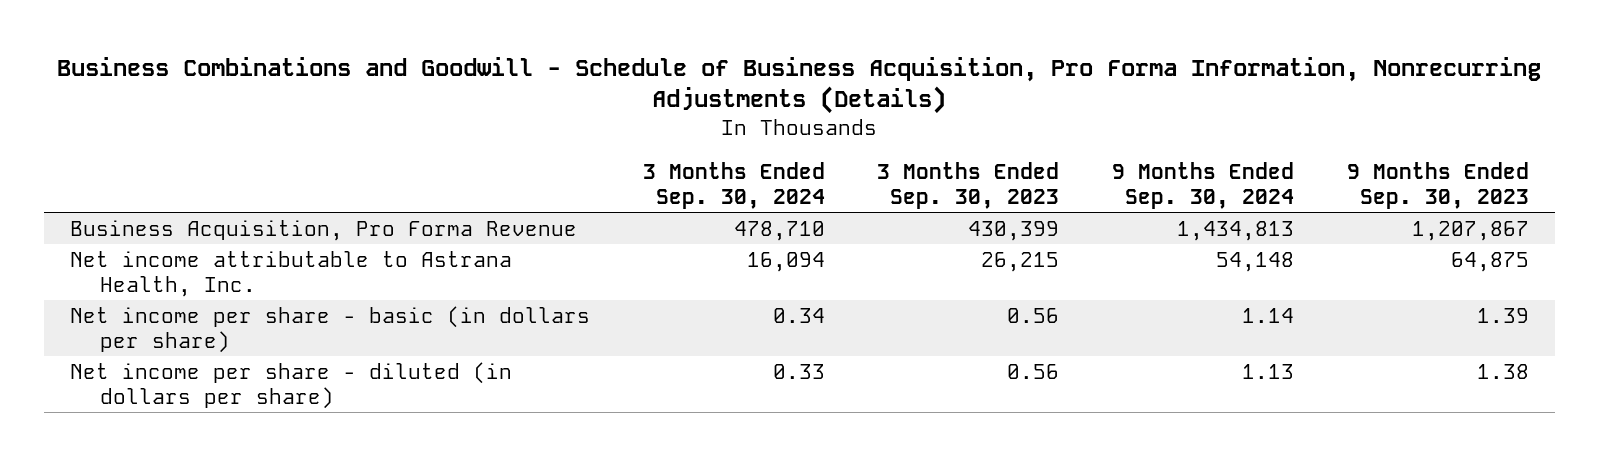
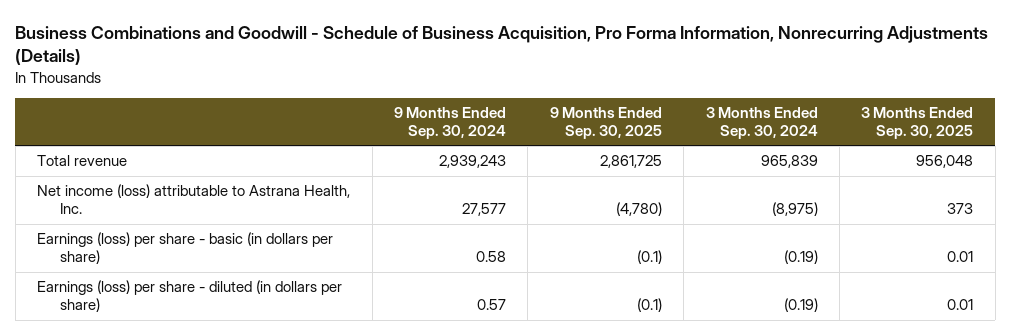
- | 3 Months Ended Sep. 30, 2024 | 3 Months Ended Sep. 30, 2023 | 9 Months Ended Sep. 30, 2024 | 9 Months Ended Sep. 30, 2023
+ | 9 Months Ended Sep. 30, 2024 | 9 Months Ended Sep. 30, 2025 | 3 Months Ended Sep. 30, 2024 | 3 Months Ended Sep. 30, 2025
- Business Acquisition, Pro Forma Revenue | 478,710 | 430,399 | 1,434,813 | 1,207,867
- Net income attributable to Astrana Health, Inc. | 16,094 | 26,215 | 54,148 | 64,875
- Net income per share - basic (in dollars per share) | 0.34 | 0.56 | 1.14 | 1.39
- Net income per share - diluted (in dollars per share) | 0.33 | 0.56 | 1.13 | 1.38
+ Total revenue | 2,939,243 | 2,861,725 | 965,839 | 956,048
+ Net income (loss) attributable to Astrana Health, Inc. | 27,577 | (4,780) | (8,975) | 373
+ Earnings (loss) per share - basic (in dollars per share) | 0.58 | (0.1) | (0.19) | 0.01
+ Earnings (loss) per share - diluted (in dollars per share) | 0.57 | (0.1) | (0.19) | 0.01

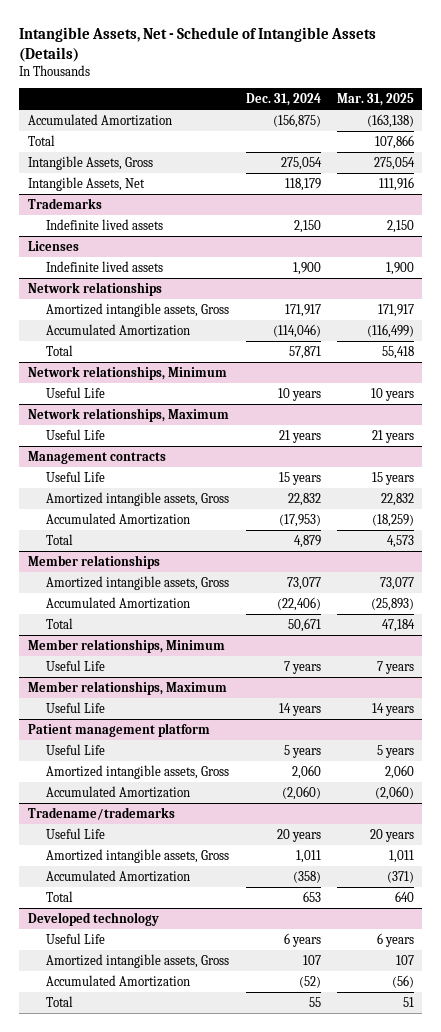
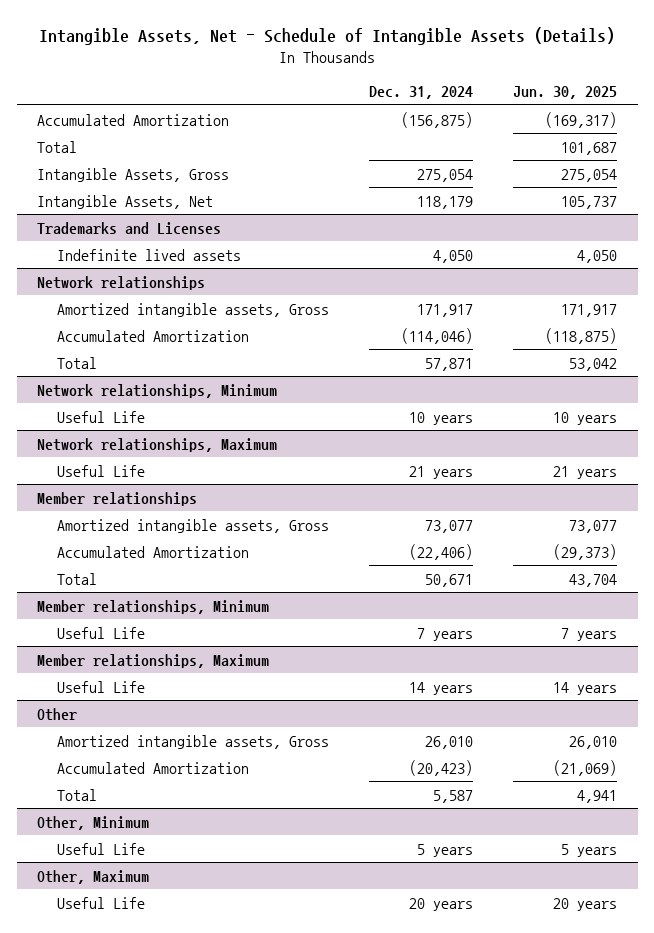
- | Dec. 31, 2024 | Mar. 31, 2025
+ | Dec. 31, 2024 | Jun. 30, 2025
- Trademarks
- Indefinite lived assets | 2,150 | 2,150
- Licenses
- Indefinite lived assets | 1,900 | 1,900
+ Trademarks and Licenses
+ Indefinite lived assets | 4,050 | 4,050
- Management contracts
- Useful Life | 15 years | 15 years
- Amortized intangible assets, Gross | 22,832 | 22,832
- Accumulated Amortization | (17,953) | (18,259)
- Total | 4,879 | 4,573
- Patient management platform
+ Other
+ Amortized intangible assets, Gross | 26,010 | 26,010
+ Accumulated Amortization | (20,423) | (21,069)
+ Total | 5,587 | 4,941
+ Other, Minimum
- Amortized intangible assets, Gross | 2,060 | 2,060
- Accumulated Amortization | (2,060) | (2,060)
- Tradename/trademarks
+ Other, Maximum
- Amortized intangible assets, Gross | 1,011 | 1,011
- Accumulated Amortization | (358) | (371)
- Total | 653 | 640
- Developed technology
- Useful Life | 6 years | 6 years
- Amortized intangible assets, Gross | 107 | 107
- Accumulated Amortization | (52) | (56)
- Total | 55 | 51

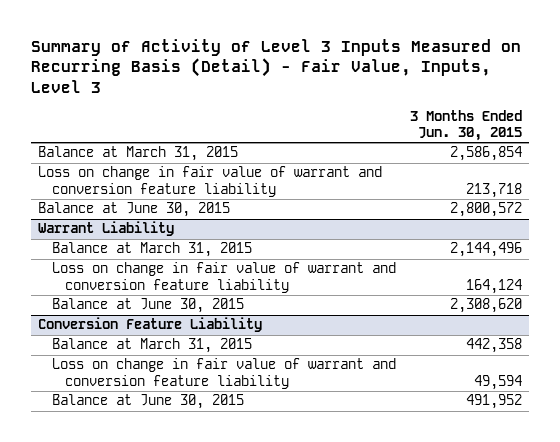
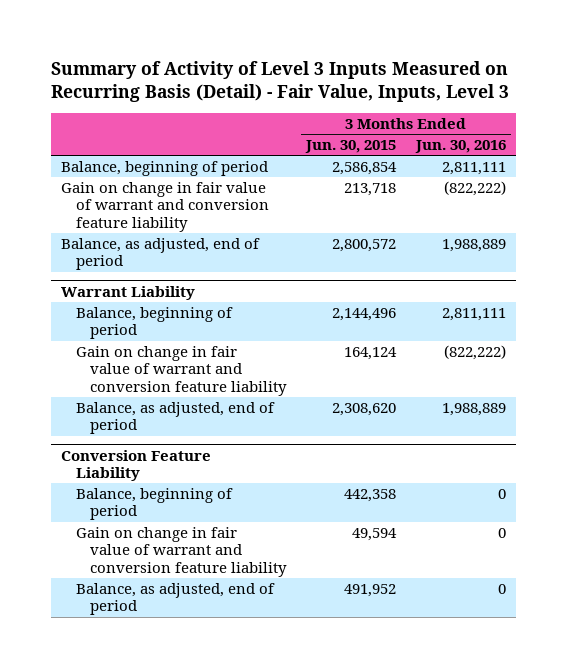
- | 3 Months Ended Jun. 30, 2015
+ | 3 Months Ended Jun. 30, 2015 | 3 Months Ended Jun. 30, 2016
- Balance at March 31, 2015 | 2,586,854
- Loss on change in fair value of warrant and conversion feature liability | 213,718
- Balance at June 30, 2015 | 2,800,572
+ Balance, beginning of period | 2,586,854 | 2,811,111
+ Gain on change in fair value of warrant and conversion feature liability | 213,718 | (822,222)
+ Balance, as adjusted, end of period | 2,800,572 | 1,988,889
@ Warrant Liability
- Balance at March 31, 2015 | 2,144,496
- Loss on change in fair value of warrant and conversion feature liability | 164,124
- Balance at June 30, 2015 | 2,308,620
+ Balance, beginning of period | 2,144,496 | 2,811,111
+ Gain on change in fair value of warrant and conversion feature liability | 164,124 | (822,222)
+ Balance, as adjusted, end of period | 2,308,620 | 1,988,889
@ Conversion Feature Liability
- Balance at March 31, 2015 | 442,358
- Loss on change in fair value of warrant and conversion feature liability | 49,594
- Balance at June 30, 2015 | 491,952
+ Balance, beginning of period | 442,358 | 0
+ Gain on change in fair value of warrant and conversion feature liability | 49,594 | 0
+ Balance, as adjusted, end of period | 491,952 | 0

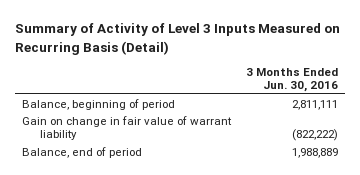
- Summary of Activity of Level 3 Inputs Measured on Recurring Basis (Detail) - Fair Value, Inputs, Level 3
+ Summary of Activity of Level 3 Inputs Measured on Recurring Basis (Detail)
- | 3 Months Ended Jun. 30, 2015 | 3 Months Ended Jun. 30, 2016
+ | 3 Months Ended Jun. 30, 2016
- Gain on change in fair value of warrant and conversion feature liability | 213,718 | (822,222)
- Balance, as adjusted, end of period | 2,800,572 | 1,988,889
- Warrant Liability
- Balance, beginning of period | 2,144,496 | 2,811,111
- Gain on change in fair value of warrant and conversion feature liability | 164,124 | (822,222)
- Balance, as adjusted, end of period | 2,308,620 | 1,988,889
- Conversion Feature Liability
- Balance, beginning of period | 442,358 | 0
- Gain on change in fair value of warrant and conversion feature liability | 49,594 | 0
- Balance, as adjusted, end of period | 491,952 | 0
+ Gain on change in fair value of warrant liability | (822,222)
+ Balance, end of period | 1,988,889

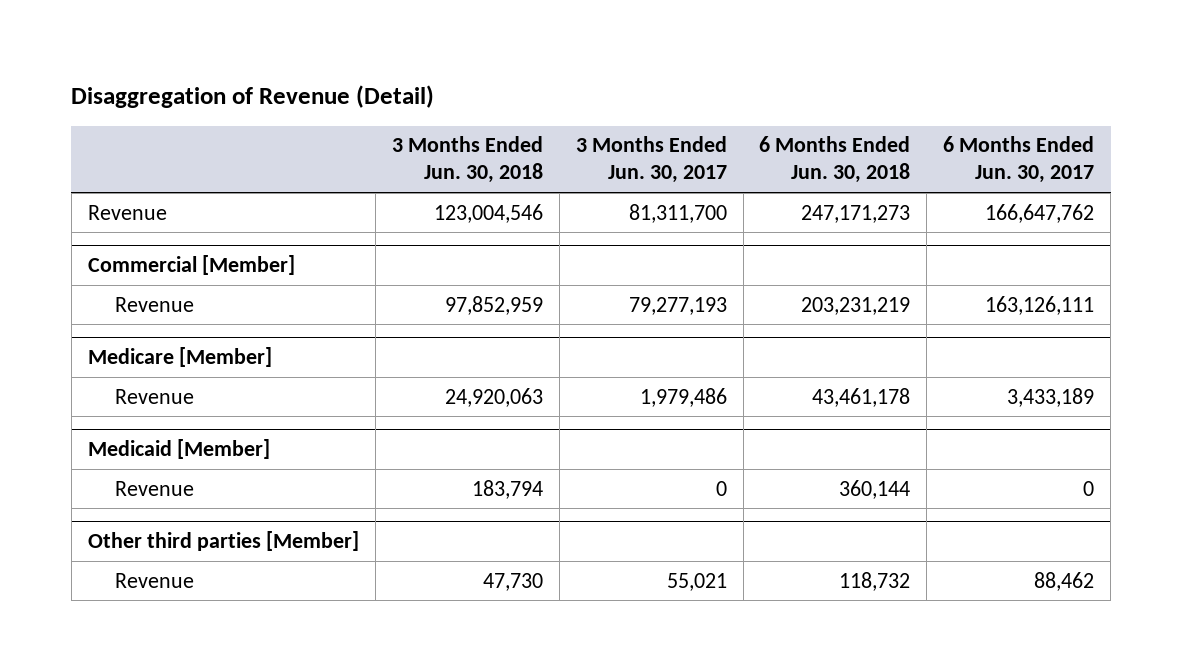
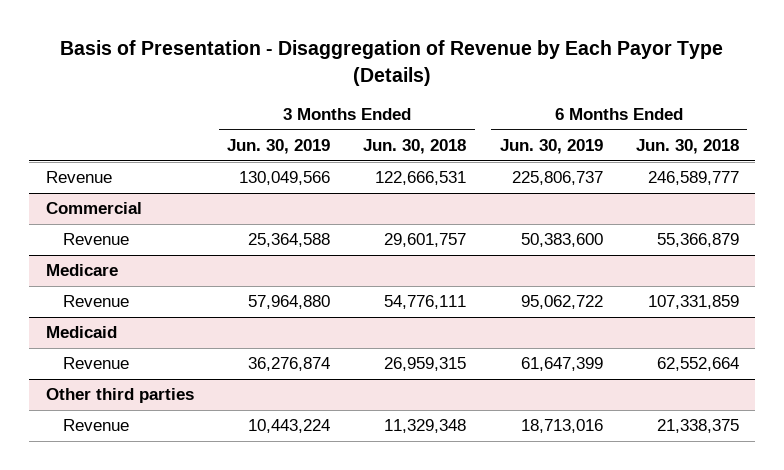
- Disaggregation of Revenue (Detail)
+ Basis of Presentation - Disaggregation of Revenue by Each Payor Type (Details)
- | 3 Months Ended Jun. 30, 2018 | 3 Months Ended Jun. 30, 2017 | 6 Months Ended Jun. 30, 2018 | 6 Months Ended Jun. 30, 2017
+ | 3 Months Ended Jun. 30, 2019 | 3 Months Ended Jun. 30, 2018 | 6 Months Ended Jun. 30, 2019 | 6 Months Ended Jun. 30, 2018
- Revenue | 123,004,546 | 81,311,700 | 247,171,273 | 166,647,762
- Commercial [Member]
- Revenue | 97,852,959 | 79,277,193 | 203,231,219 | 163,126,111
- Medicare [Member]
- Revenue | 24,920,063 | 1,979,486 | 43,461,178 | 3,433,189
- Medicaid [Member]
- Revenue | 183,794 | 0 | 360,144 | 0
- Other third parties [Member]
- Revenue | 47,730 | 55,021 | 118,732 | 88,462
+ Revenue | 130,049,566 | 122,666,531 | 225,806,737 | 246,589,777
+ Commercial
+ Revenue | 25,364,588 | 29,601,757 | 50,383,600 | 55,366,879
+ Medicare
+ Revenue | 57,964,880 | 54,776,111 | 95,062,722 | 107,331,859
+ Medicaid
+ Revenue | 36,276,874 | 26,959,315 | 61,647,399 | 62,552,664
+ Other third parties
+ Revenue | 10,443,224 | 11,329,348 | 18,713,016 | 21,338,375

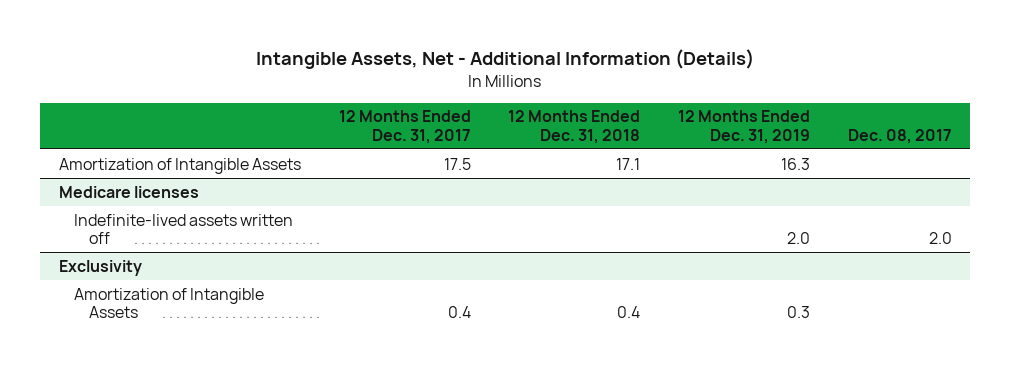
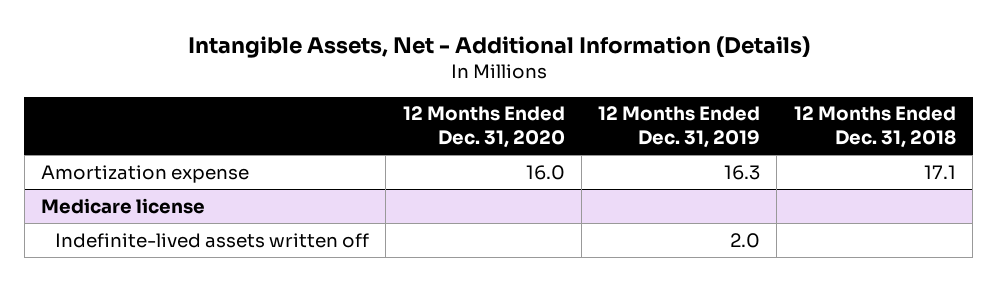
- | 12 Months Ended Dec. 31, 2017 | 12 Months Ended Dec. 31, 2018 | 12 Months Ended Dec. 31, 2019 | Dec. 08, 2017
+ | 12 Months Ended Dec. 31, 2020 | 12 Months Ended Dec. 31, 2019 | 12 Months Ended Dec. 31, 2018
- Amortization of Intangible Assets | 17.5 | 17.1 | 16.3 |
- Medicare licenses
+ Amortization expense | 16.0 | 16.3 | 17.1
+ Medicare license
- Exclusivity
- Amortization of Intangible Assets | 0.4 | 0.4 | 0.3 |

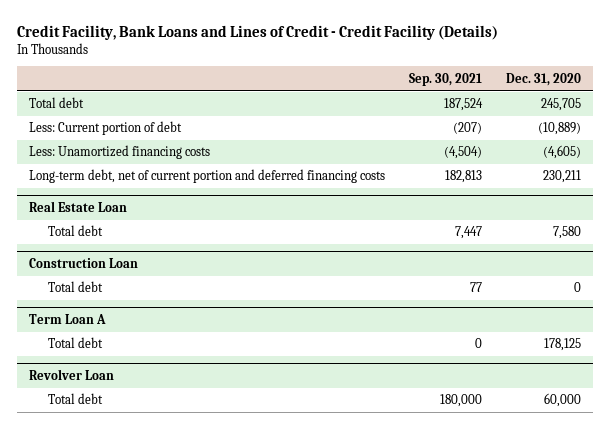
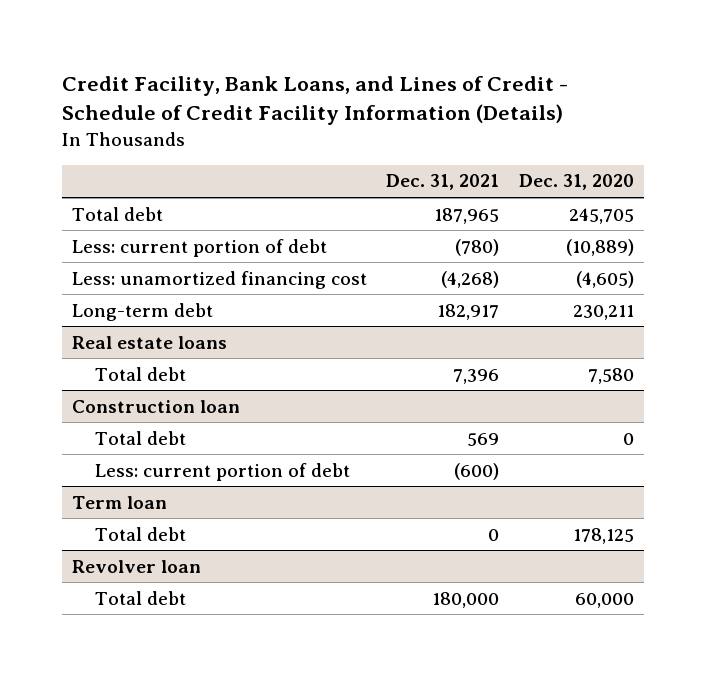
- Credit Facility, Bank Loans and Lines of Credit - Credit Facility (Details)
+ Credit Facility, Bank Loans, and Lines of Credit - Schedule of Credit Facility Information (Details)
- | Sep. 30, 2021 | Dec. 31, 2020
+ | Dec. 31, 2021 | Dec. 31, 2020
- Less: Current portion of debt | (207) | (10,889)
- Less: Unamortized financing costs | (4,504) | (4,605)
- Long-term debt, net of current portion and deferred financing costs | 182,813 | 230,211
- Real Estate Loan
+ Less: current portion of debt | (780) | (10,889)
+ Less: unamortized financing cost | (4,268) | (4,605)
+ Long-term debt | 182,917 | 230,211
+ Real estate loans
- Construction Loan
+ Construction loan
- Term Loan A
+ Less: current portion of debt | (600) |
+ Term loan
- Revolver Loan
+ Revolver loan

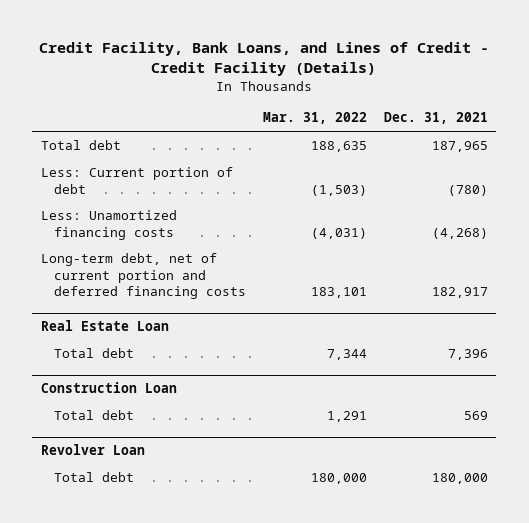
- Credit Facility, Bank Loans, and Lines of Credit - Schedule of Credit Facility Information (Details)
+ Credit Facility, Bank Loans, and Lines of Credit - Credit Facility (Details)
- | Dec. 31, 2021 | Dec. 31, 2020
+ | Mar. 31, 2022 | Dec. 31, 2021
- Less: current portion of debt | (780) | (10,889)
- Less: unamortized financing cost | (4,268) | (4,605)
- Long-term debt | 182,917 | 230,211
- Real estate loans
+ Less: Current portion of debt | (1,503) | (780)
+ Less: Unamortized financing costs | (4,031) | (4,268)
+ Long-term debt, net of current portion and deferred financing costs | 183,101 | 182,917
+ Real Estate Loan
- Construction loan
+ Construction Loan
- Less: current portion of debt | (600) |
- Term loan
- Total debt | 0 | 178,125
- Revolver loan
+ Revolver Loan

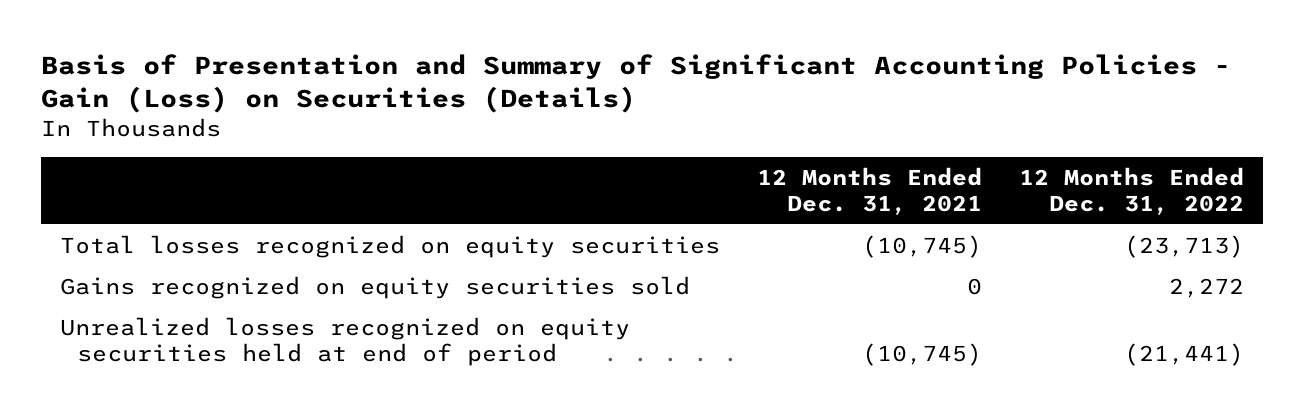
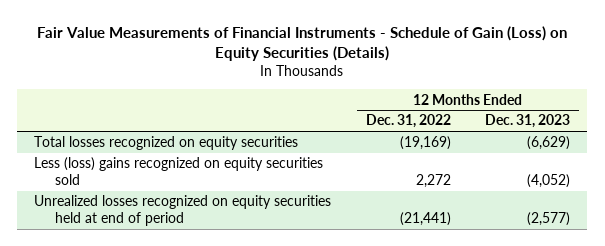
- Basis of Presentation and Summary of Significant Accounting Policies - Gain (Loss) on Securities (Details)
+ Fair Value Measurements of Financial Instruments - Schedule of Gain (Loss) on Equity Securities (Details)
- | 12 Months Ended Dec. 31, 2021 | 12 Months Ended Dec. 31, 2022
+ | 12 Months Ended Dec. 31, 2022 | 12 Months Ended Dec. 31, 2023
- Total losses recognized on equity securities | (10,745) | (23,713)
- Gains recognized on equity securities sold | 0 | 2,272
+ Total losses recognized on equity securities | (19,169) | (6,629)
+ Less (loss) gains recognized on equity securities sold | 2,272 | (4,052)

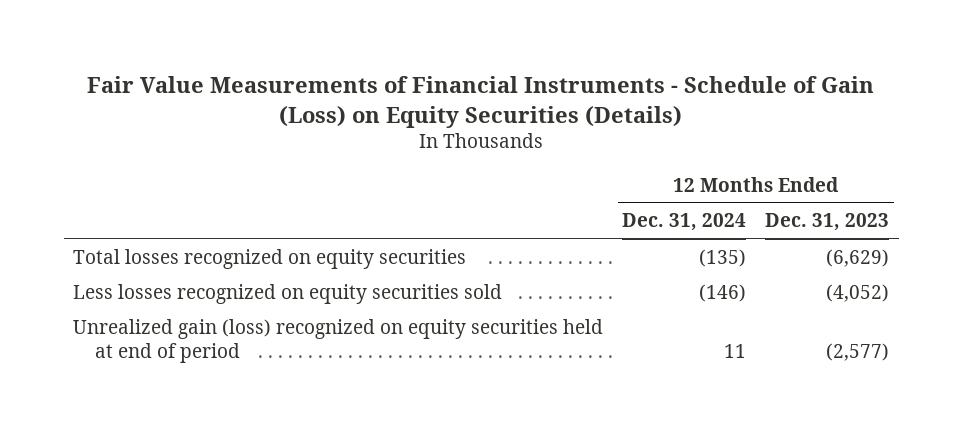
- | 12 Months Ended Dec. 31, 2022 | 12 Months Ended Dec. 31, 2023
+ | 12 Months Ended Dec. 31, 2024 | 12 Months Ended Dec. 31, 2023
- Less (loss) gains recognized on equity securities sold | 2,272 | (4,052)
- Unrealized losses recognized on equity securities held at end of period | (21,441) | (2,577)
+ Less losses recognized on equity securities sold | (146) | (4,052)
+ Unrealized gain (loss) recognized on equity securities held at end of period | 11 | (2,577)

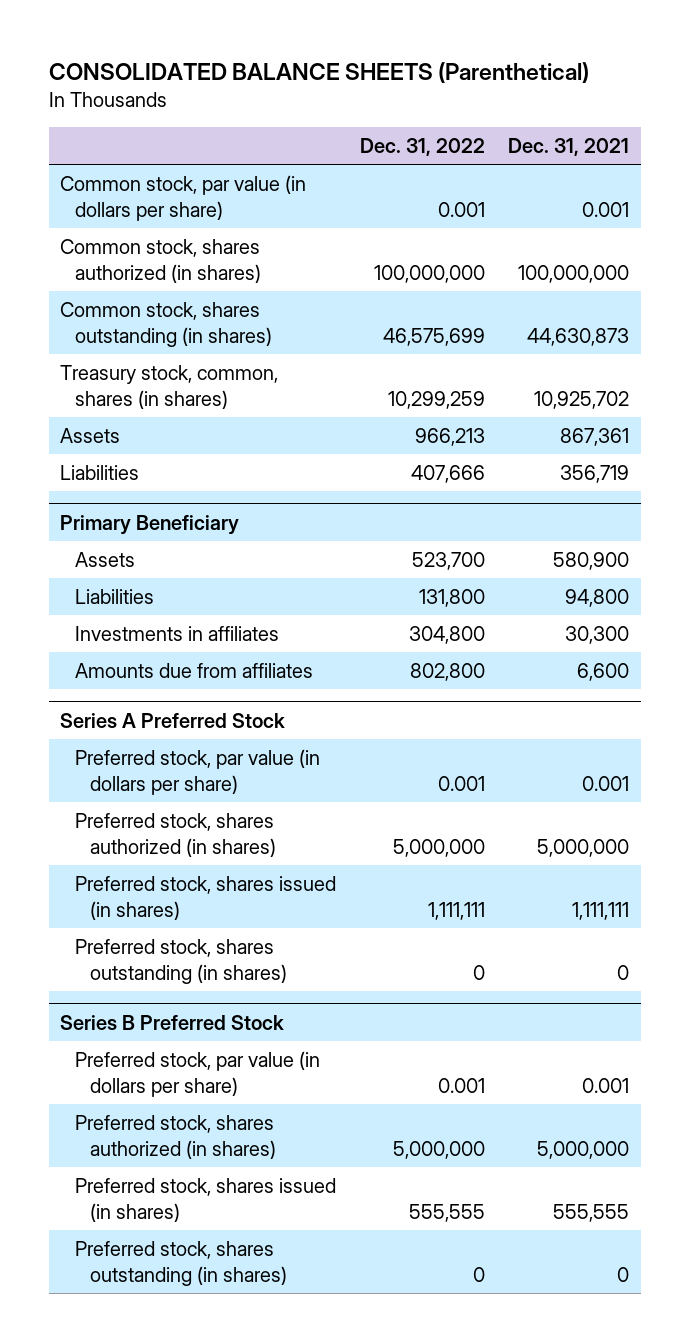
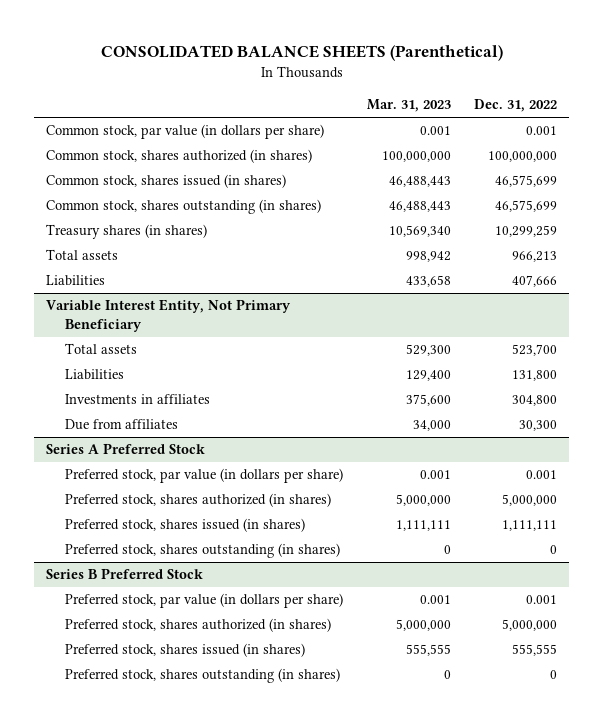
- | Dec. 31, 2022 | Dec. 31, 2021
+ | Mar. 31, 2023 | Dec. 31, 2022
+ Common stock, shares issued (in shares) | 46,488,443 | 46,575,699
- Treasury stock, common, shares (in shares) | 10,299,259 | 10,925,702
- Assets | 966,213 | 867,361
+ Treasury shares (in shares) | 10,569,340 | 10,299,259
+ Total assets | 998,942 | 966,213
- Primary Beneficiary
- Assets | 523,700 | 580,900
+ Variable Interest Entity, Not Primary Beneficiary
+ Total assets | 529,300 | 523,700
- Amounts due from affiliates | 802,800 | 6,600
+ Due from affiliates | 34,000 | 30,300

